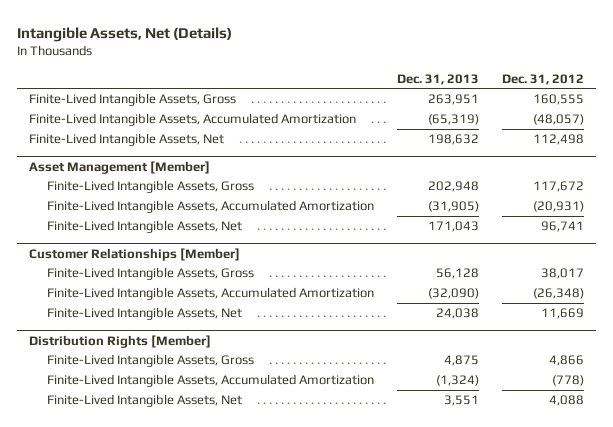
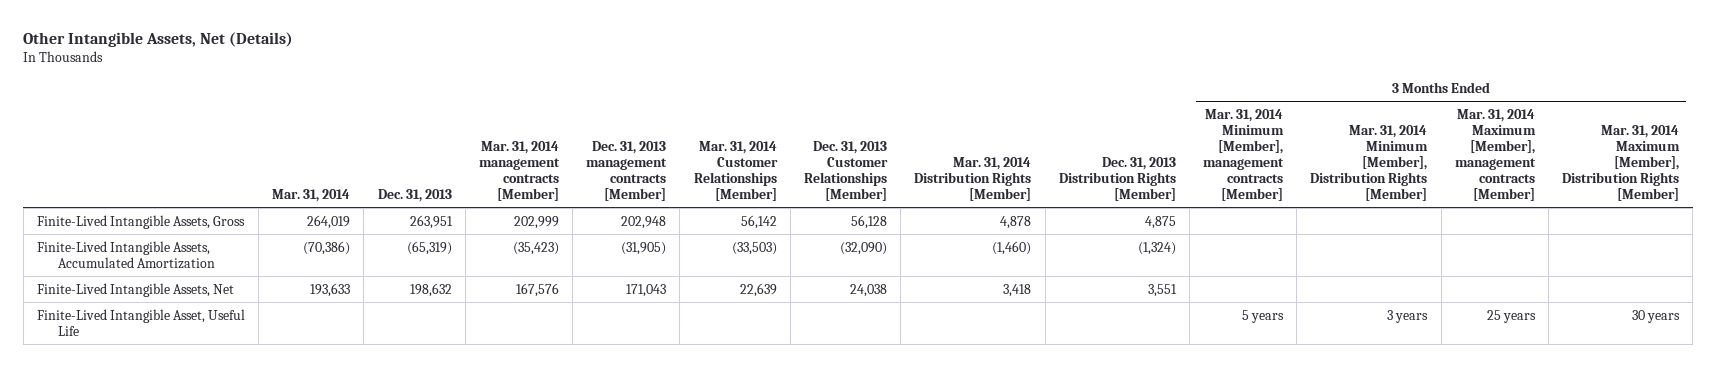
- Intangible Assets, Net (Details)
+ Other Intangible Assets, Net (Details)
- | Dec. 31, 2013 | Dec. 31, 2012
+ | Mar. 31, 2014 | Dec. 31, 2013 | Mar. 31, 2014 management contracts [Member] | Dec. 31, 2013 management contracts [Member] | Mar. 31, 2014 Customer Relationships [Member] | Dec. 31, 2013 Customer Relationships [Member] | Mar. 31, 2014 Distribution Rights [Member] | Dec. 31, 2013 Distribution Rights [Member] | 3 Months Ended Mar. 31, 2014 Minimum [Member], management contracts [Member] | 3 Months Ended Mar. 31, 2014 Minimum [Member], Distribution Rights [Member] | 3 Months Ended Mar. 31, 2014 Maximum [Member], management contracts [Member] | 3 Months Ended Mar. 31, 2014 Maximum [Member], Distribution Rights [Member]
- Asset Management [Member]
- Finite-Lived Intangible Assets, Gross | 202,948 | 117,672
- Finite-Lived Intangible Assets, Accumulated Amortization | (31,905) | (20,931)
- Finite-Lived Intangible Assets, Net | 171,043 | 96,741
- Customer Relationships [Member]
- Finite-Lived Intangible Assets, Gross | 56,128 | 38,017
- Finite-Lived Intangible Assets, Accumulated Amortization | (32,090) | (26,348)
- Finite-Lived Intangible Assets, Net | 24,038 | 11,669
- Distribution Rights [Member]
- Finite-Lived Intangible Assets, Gross | 4,875 | 4,866
- Finite-Lived Intangible Assets, Accumulated Amortization | (1,324) | (778)
- Finite-Lived Intangible Assets, Net | 3,551 | 4,088
+ Finite-Lived Intangible Asset, Useful Life | | | | | | | | | 5 years | 3 years | 25 years | 30 years

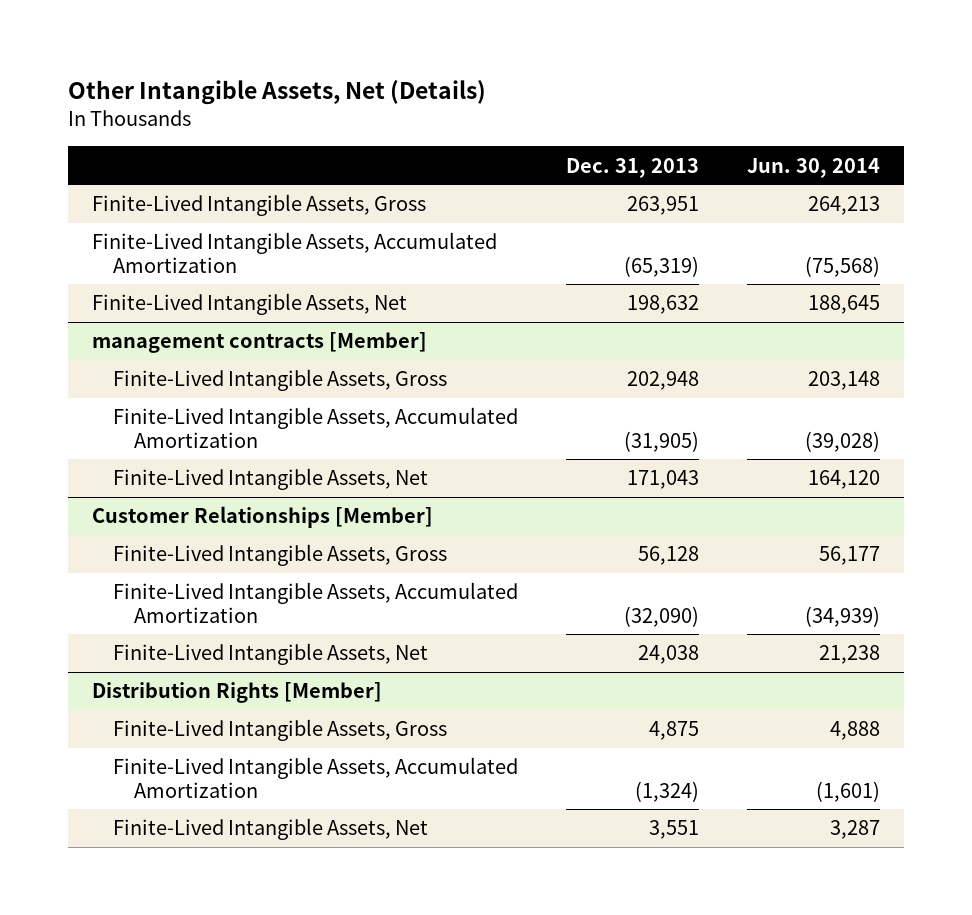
- | Mar. 31, 2014 | Dec. 31, 2013 | Mar. 31, 2014 management contracts [Member] | Dec. 31, 2013 management contracts [Member] | Mar. 31, 2014 Customer Relationships [Member] | Dec. 31, 2013 Customer Relationships [Member] | Mar. 31, 2014 Distribution Rights [Member] | Dec. 31, 2013 Distribution Rights [Member] | 3 Months Ended Mar. 31, 2014 Minimum [Member], management contracts [Member] | 3 Months Ended Mar. 31, 2014 Minimum [Member], Distribution Rights [Member] | 3 Months Ended Mar. 31, 2014 Maximum [Member], management contracts [Member] | 3 Months Ended Mar. 31, 2014 Maximum [Member], Distribution Rights [Member]
+ | Dec. 31, 2013 | Jun. 30, 2014
- Finite-Lived Intangible Asset, Useful Life | | | | | | | | | 5 years | 3 years | 25 years | 30 years
+ management contracts [Member]
+ Finite-Lived Intangible Assets, Gross | 202,948 | 203,148
+ Finite-Lived Intangible Assets, Accumulated Amortization | (31,905) | (39,028)
+ Finite-Lived Intangible Assets, Net | 171,043 | 164,120
+ Customer Relationships [Member]
+ Finite-Lived Intangible Assets, Gross | 56,128 | 56,177
+ Finite-Lived Intangible Assets, Accumulated Amortization | (32,090) | (34,939)
+ Finite-Lived Intangible Assets, Net | 24,038 | 21,238
+ Distribution Rights [Member]
+ Finite-Lived Intangible Assets, Gross | 4,875 | 4,888
+ Finite-Lived Intangible Assets, Accumulated Amortization | (1,324) | (1,601)
+ Finite-Lived Intangible Assets, Net | 3,551 | 3,287

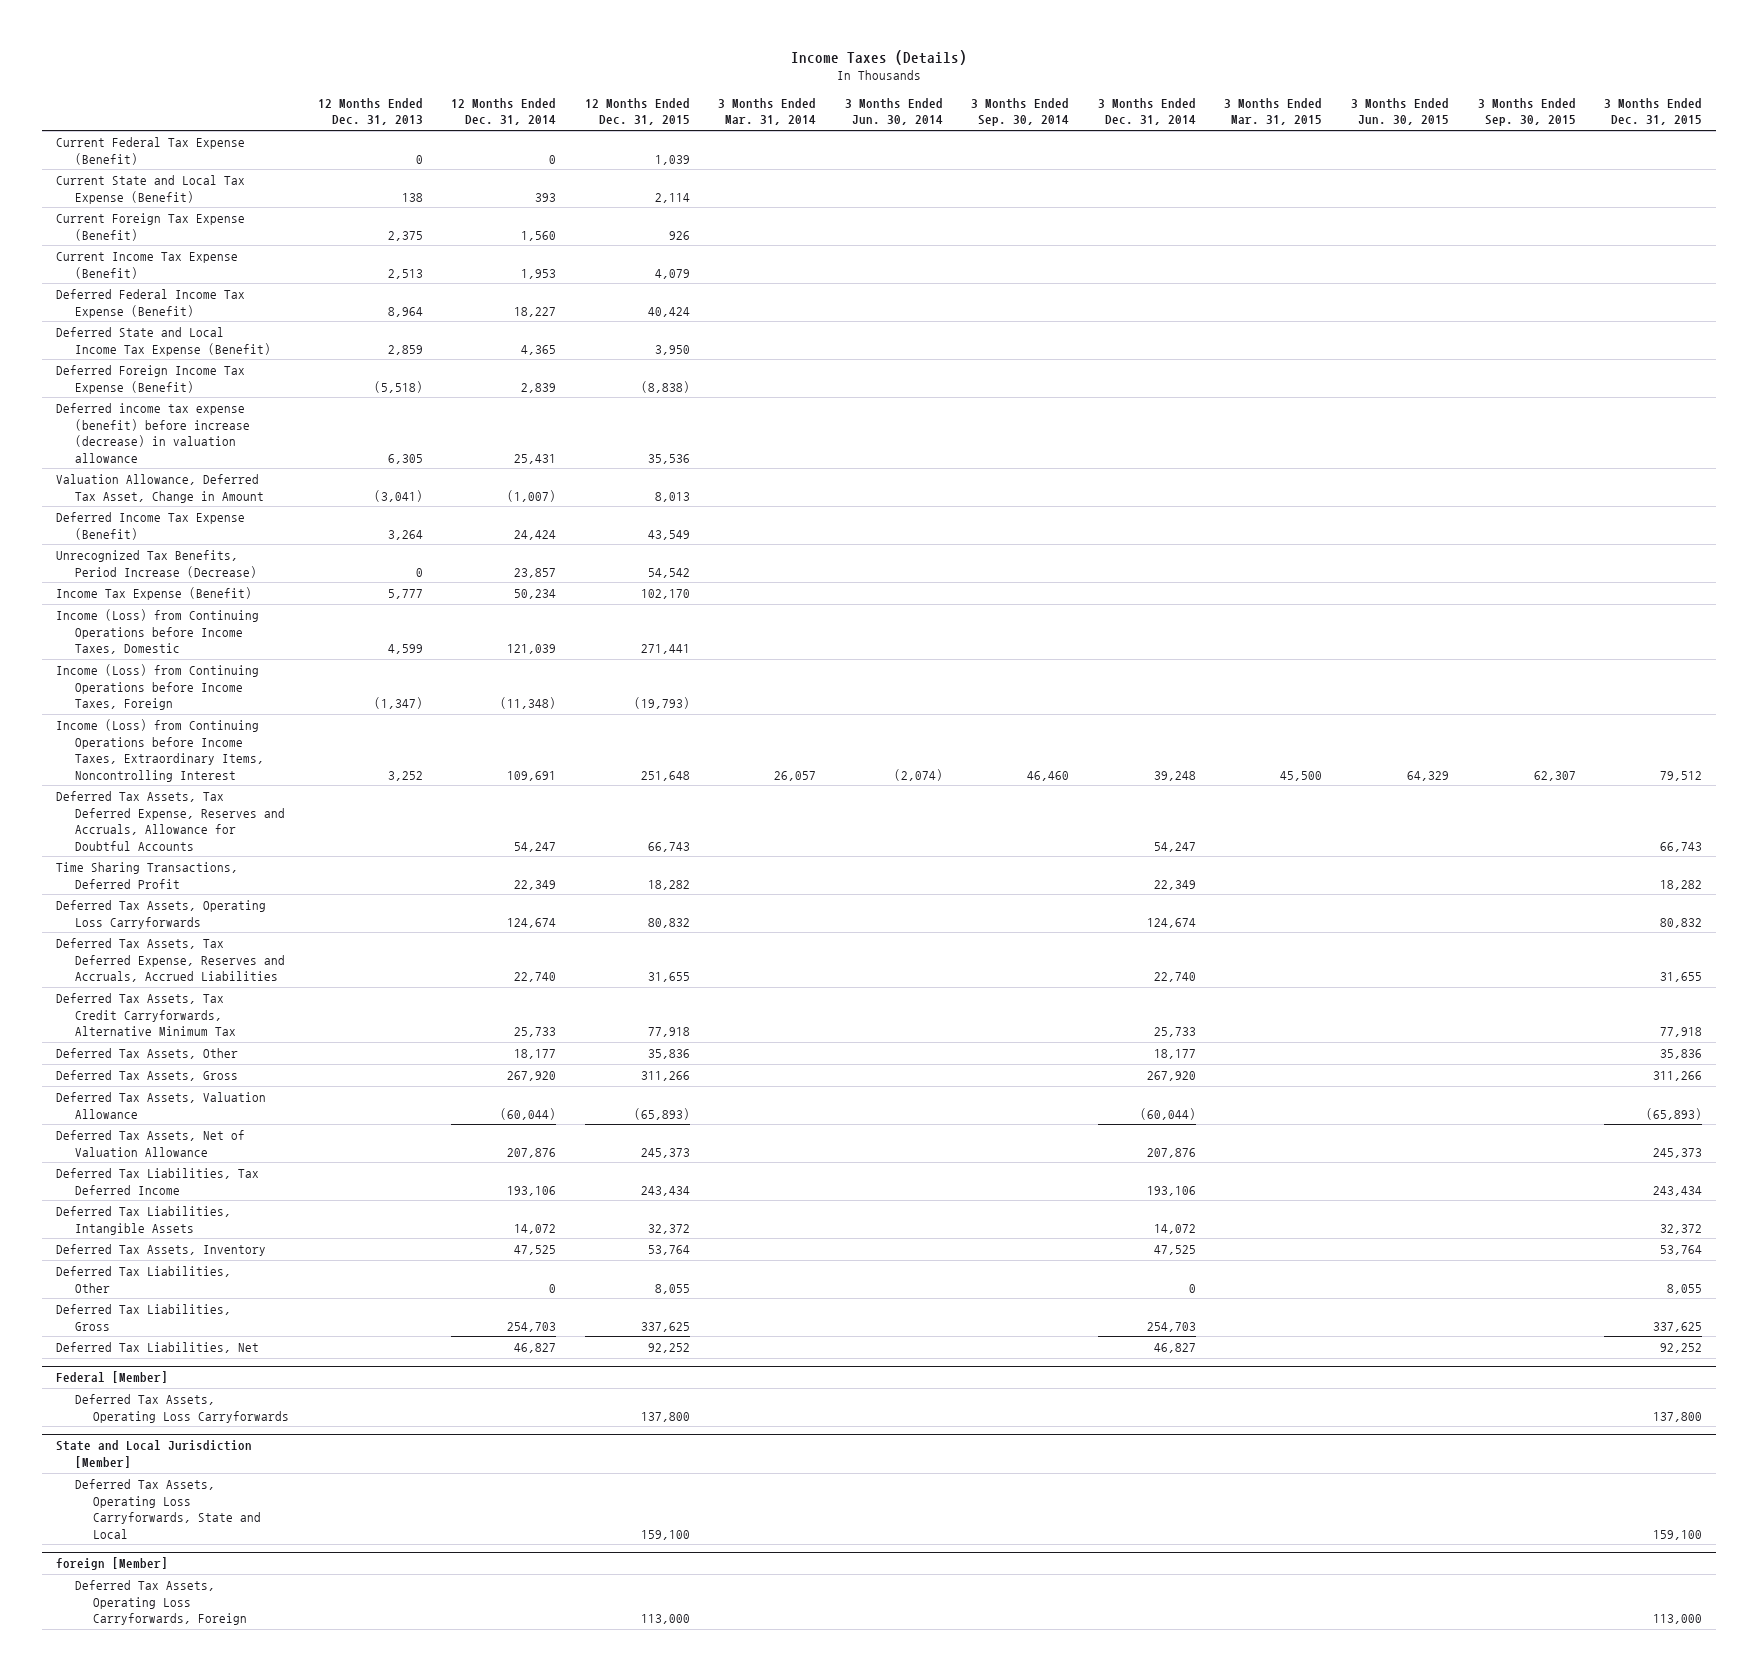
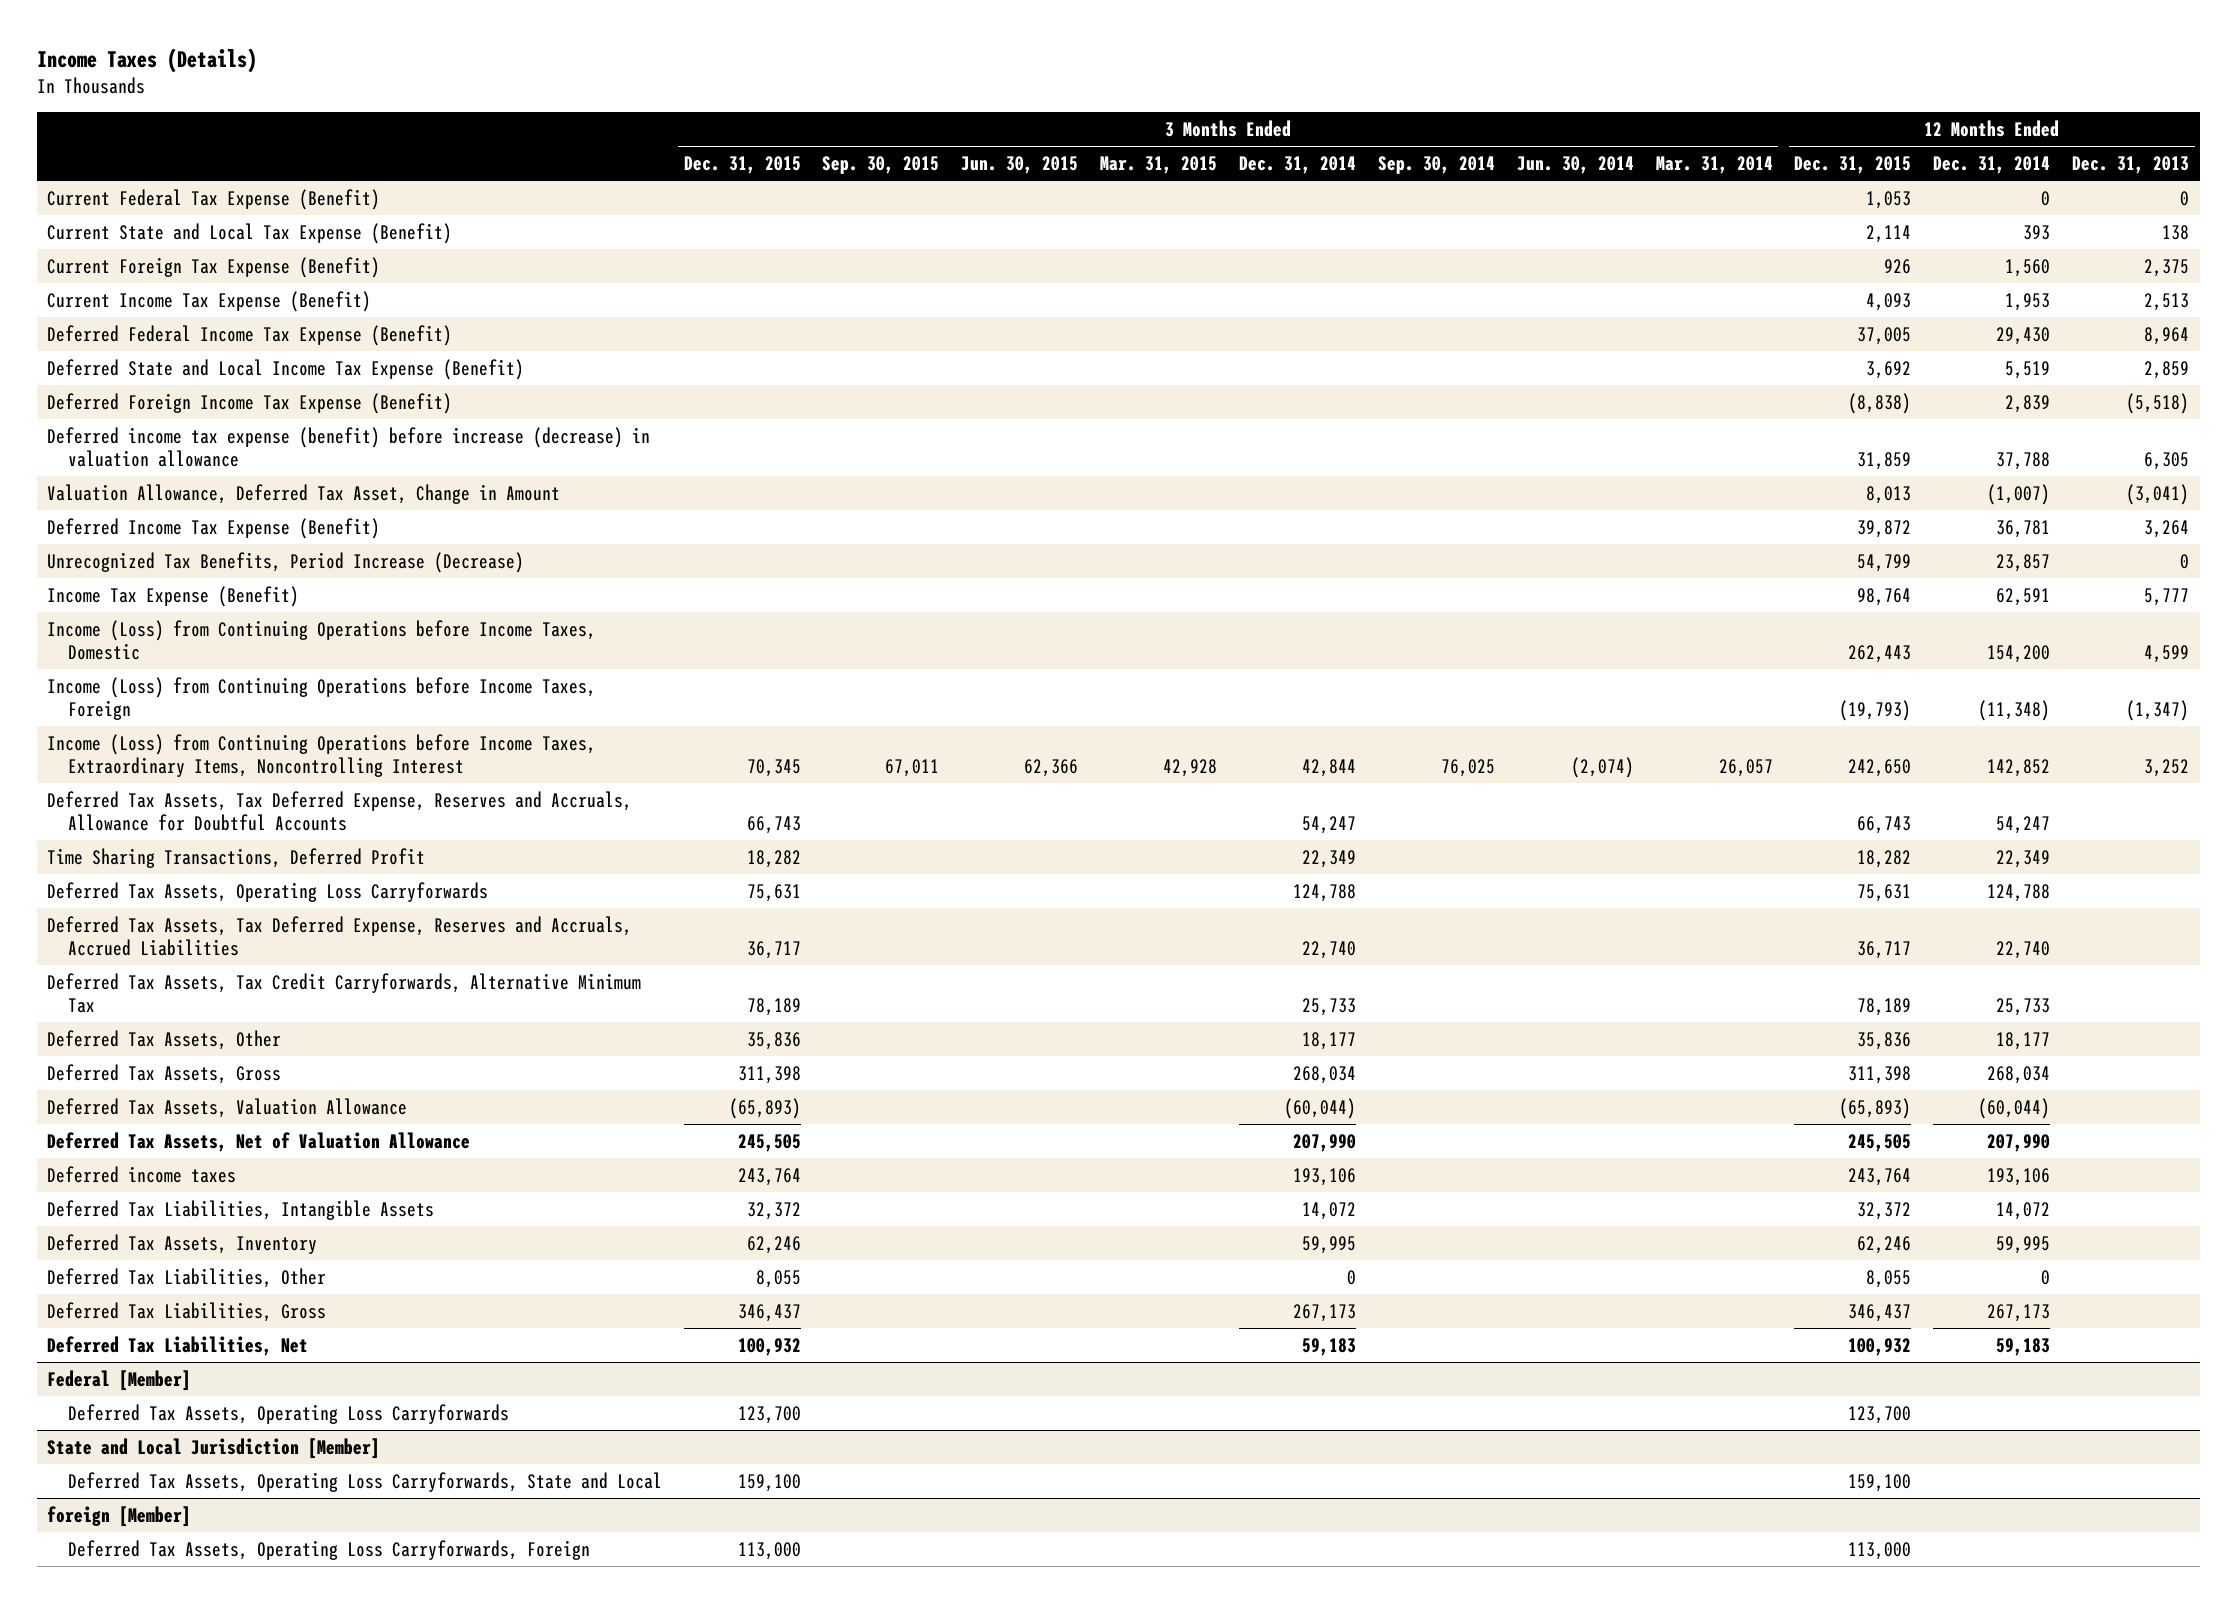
- | 12 Months Ended Dec. 31, 2013 | 12 Months Ended Dec. 31, 2014 | 12 Months Ended Dec. 31, 2015 | 3 Months Ended Mar. 31, 2014 | 3 Months Ended Jun. 30, 2014 | 3 Months Ended Sep. 30, 2014 | 3 Months Ended Dec. 31, 2014 | 3 Months Ended Mar. 31, 2015 | 3 Months Ended Jun. 30, 2015 | 3 Months Ended Sep. 30, 2015 | 3 Months Ended Dec. 31, 2015
+ | 3 Months Ended Dec. 31, 2015 | 3 Months Ended Sep. 30, 2015 | 3 Months Ended Jun. 30, 2015 | 3 Months Ended Mar. 31, 2015 | 3 Months Ended Dec. 31, 2014 | 3 Months Ended Sep. 30, 2014 | 3 Months Ended Jun. 30, 2014 | 3 Months Ended Mar. 31, 2014 | 12 Months Ended Dec. 31, 2015 | 12 Months Ended Dec. 31, 2014 | 12 Months Ended Dec. 31, 2013
- Current Federal Tax Expense (Benefit) | 0 | 0 | 1,039 | | | | | | | |
+ Current Federal Tax Expense (Benefit) | | | | | | | | | 1,053 | 0 | 0
- Current Income Tax Expense (Benefit) | 2,513 | 1,953 | 4,079 | | | | | | | |
- Deferred Federal Income Tax Expense (Benefit) | 8,964 | 18,227 | 40,424 | | | | | | | |
- Deferred State and Local Income Tax Expense (Benefit) | 2,859 | 4,365 | 3,950 | | | | | | | |
+ Current Income Tax Expense (Benefit) | | | | | | | | | 4,093 | 1,953 | 2,513
+ Deferred Federal Income Tax Expense (Benefit) | | | | | | | | | 37,005 | 29,430 | 8,964
+ Deferred State and Local Income Tax Expense (Benefit) | | | | | | | | | 3,692 | 5,519 | 2,859
- Deferred income tax expense (benefit) before increase (decrease) in valuation allowance | 6,305 | 25,431 | 35,536 | | | | | | | |
+ Deferred income tax expense (benefit) before increase (decrease) in valuation allowance | | | | | | | | | 31,859 | 37,788 | 6,305
- Deferred Income Tax Expense (Benefit) | 3,264 | 24,424 | 43,549 | | | | | | | |
- Unrecognized Tax Benefits, Period Increase (Decrease) | 0 | 23,857 | 54,542 | | | | | | | |
- Income Tax Expense (Benefit) | 5,777 | 50,234 | 102,170 | | | | | | | |
- Income (Loss) from Continuing Operations before Income Taxes, Domestic | 4,599 | 121,039 | 271,441 | | | | | | | |
+ Deferred Income Tax Expense (Benefit) | | | | | | | | | 39,872 | 36,781 | 3,264
+ Unrecognized Tax Benefits, Period Increase (Decrease) | | | | | | | | | 54,799 | 23,857 | 0
+ Income Tax Expense (Benefit) | | | | | | | | | 98,764 | 62,591 | 5,777
+ Income (Loss) from Continuing Operations before Income Taxes, Domestic | | | | | | | | | 262,443 | 154,200 | 4,599
- Income (Loss) from Continuing Operations before Income Taxes, Extraordinary Items, Noncontrolling Interest | 3,252 | 109,691 | 251,648 | 26,057 | (2,074) | 46,460 | 39,248 | 45,500 | 64,329 | 62,307 | 79,512
+ Income (Loss) from Continuing Operations before Income Taxes, Extraordinary Items, Noncontrolling Interest | 70,345 | 67,011 | 62,366 | 42,928 | 42,844 | 76,025 | (2,074) | 26,057 | 242,650 | 142,852 | 3,252
- Deferred Tax Assets, Operating Loss Carryforwards | | 124,674 | 80,832 | | | | 124,674 | | | | 80,832
- Deferred Tax Assets, Tax Deferred Expense, Reserves and Accruals, Accrued Liabilities | | 22,740 | 31,655 | | | | 22,740 | | | | 31,655
- Deferred Tax Assets, Tax Credit Carryforwards, Alternative Minimum Tax | | 25,733 | 77,918 | | | | 25,733 | | | | 77,918
+ Deferred Tax Assets, Operating Loss Carryforwards | 75,631 | | | | 124,788 | | | | 75,631 | 124,788 |
+ Deferred Tax Assets, Tax Deferred Expense, Reserves and Accruals, Accrued Liabilities | 36,717 | | | | 22,740 | | | | 36,717 | 22,740 |
+ Deferred Tax Assets, Tax Credit Carryforwards, Alternative Minimum Tax | 78,189 | | | | 25,733 | | | | 78,189 | 25,733 |
- Deferred Tax Assets, Gross | | 267,920 | 311,266 | | | | 267,920 | | | | 311,266
+ Deferred Tax Assets, Gross | 311,398 | | | | 268,034 | | | | 311,398 | 268,034 |
- Deferred Tax Assets, Net of Valuation Allowance | | 207,876 | 245,373 | | | | 207,876 | | | | 245,373
- Deferred Tax Liabilities, Tax Deferred Income | | 193,106 | 243,434 | | | | 193,106 | | | | 243,434
+ Deferred Tax Assets, Net of Valuation Allowance | 245,505 | | | | 207,990 | | | | 245,505 | 207,990 |
+ Deferred income taxes | 243,764 | | | | 193,106 | | | | 243,764 | 193,106 |
- Deferred Tax Assets, Inventory | | 47,525 | 53,764 | | | | 47,525 | | | | 53,764
+ Deferred Tax Assets, Inventory | 62,246 | | | | 59,995 | | | | 62,246 | 59,995 |
- Deferred Tax Liabilities, Gross | | 254,703 | 337,625 | | | | 254,703 | | | | 337,625
- Deferred Tax Liabilities, Net | | 46,827 | 92,252 | | | | 46,827 | | | | 92,252
+ Deferred Tax Liabilities, Gross | 346,437 | | | | 267,173 | | | | 346,437 | 267,173 |
+ Deferred Tax Liabilities, Net | 100,932 | | | | 59,183 | | | | 100,932 | 59,183 |
@ Federal [Member]
- Deferred Tax Assets, Operating Loss Carryforwards | | | 137,800 | | | | | | | | 137,800
+ Deferred Tax Assets, Operating Loss Carryforwards | 123,700 | | | | | | | | 123,700 | |

